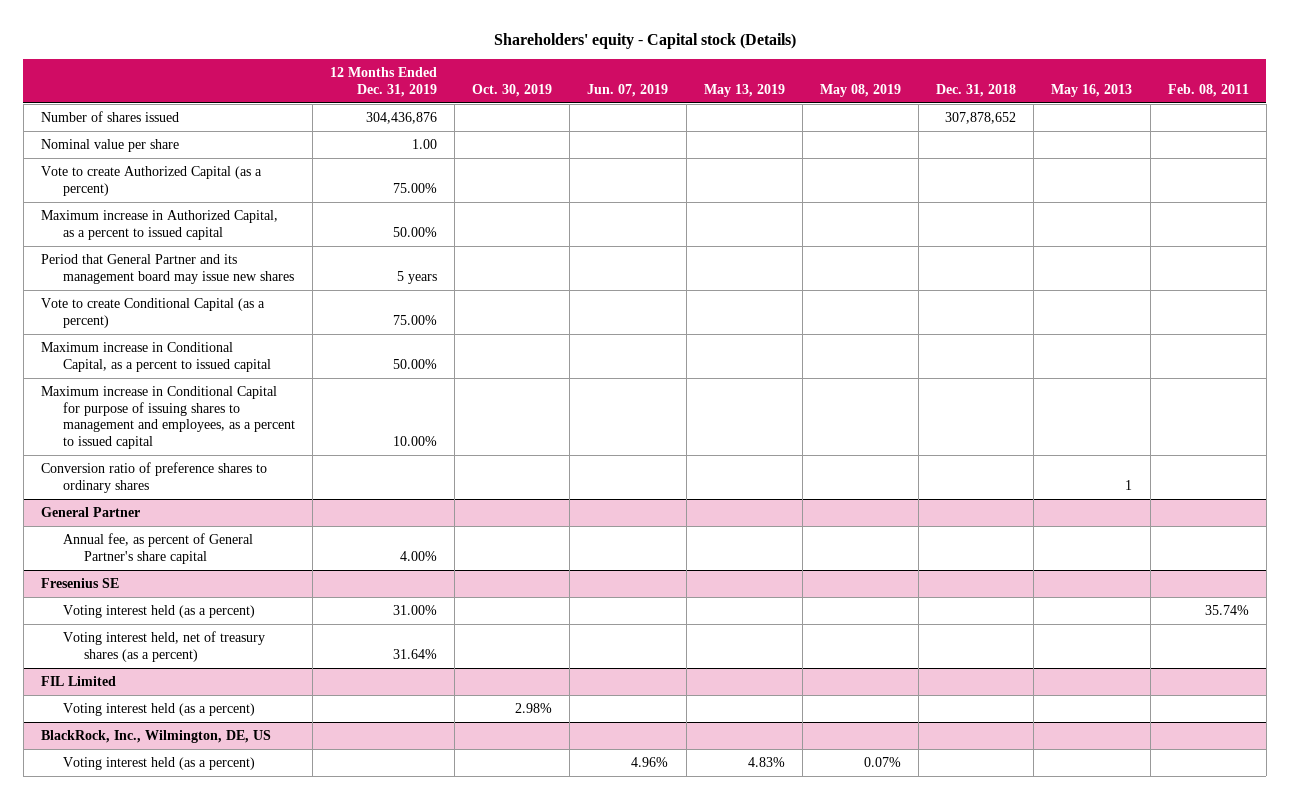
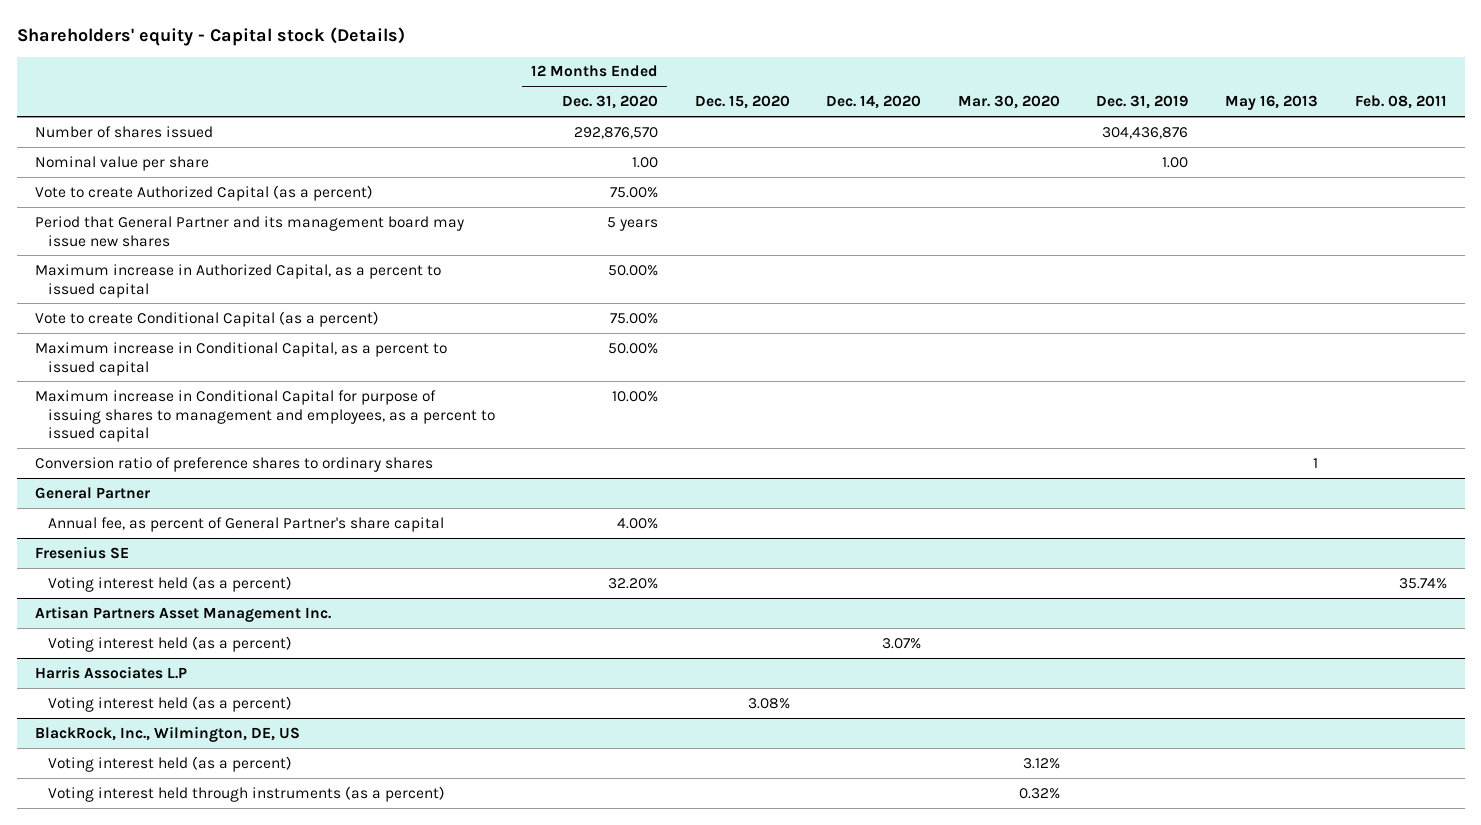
- | 12 Months Ended Dec. 31, 2019 | Oct. 30, 2019 | Jun. 07, 2019 | May 13, 2019 | May 08, 2019 | Dec. 31, 2018 | May 16, 2013 | Feb. 08, 2011
+ | 12 Months Ended Dec. 31, 2020 | Dec. 15, 2020 | Dec. 14, 2020 | Mar. 30, 2020 | Dec. 31, 2019 | May 16, 2013 | Feb. 08, 2011
moved down: Maximum increase in Authorized Capital, as a percent to issued capital | 50.00% | | | | | |
@ Fresenius SE
- Voting interest held, net of treasury shares (as a percent) | 31.64% | | | | | | |
- FIL Limited
- Voting interest held (as a percent) | | 2.98% | | | | | |
+ Artisan Partners Asset Management Inc.
+ Voting interest held (as a percent) | | | 3.07% | | | |
+ Harris Associates L.P
+ Voting interest held (as a percent) | | 3.08% | | | | |
@ BlackRock, Inc., Wilmington, DE, US
+ Voting interest held through instruments (as a percent) | | | | 0.32% | | |

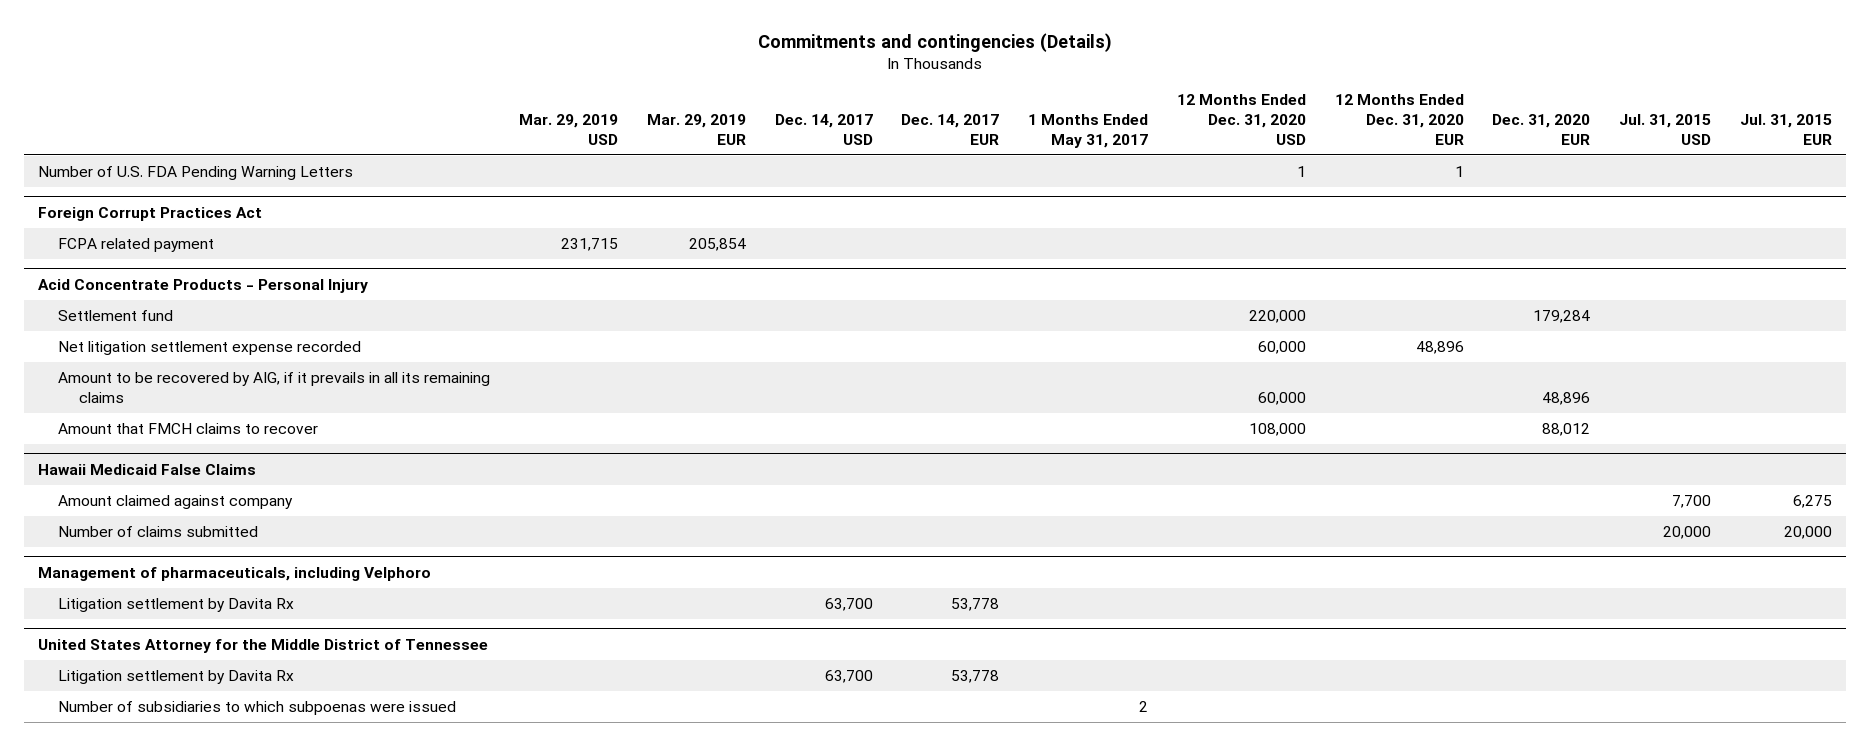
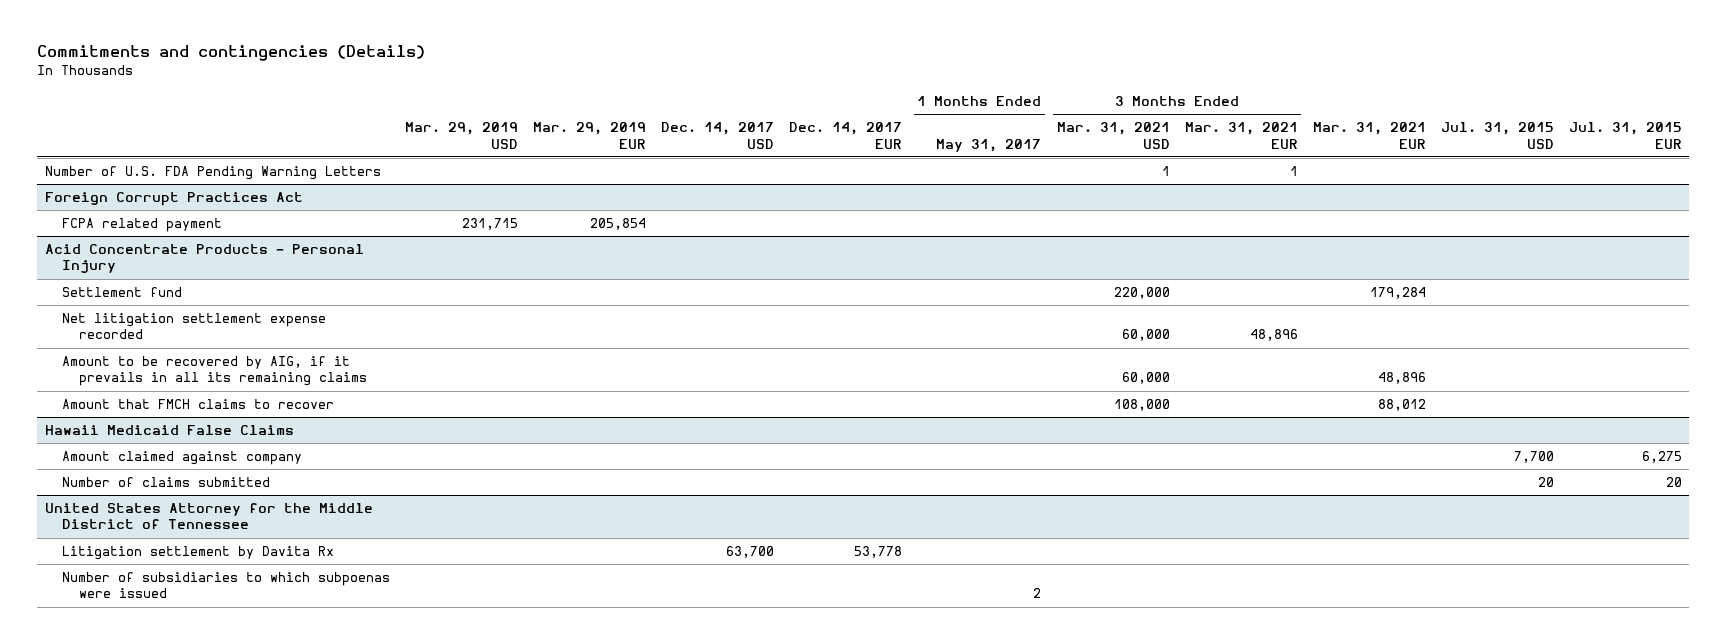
- | Mar. 29, 2019 USD | Mar. 29, 2019 EUR | Dec. 14, 2017 USD | Dec. 14, 2017 EUR | 1 Months Ended May 31, 2017 | 12 Months Ended Dec. 31, 2020 USD | 12 Months Ended Dec. 31, 2020 EUR | Dec. 31, 2020 EUR | Jul. 31, 2015 USD | Jul. 31, 2015 EUR
+ | Mar. 29, 2019 USD | Mar. 29, 2019 EUR | Dec. 14, 2017 USD | Dec. 14, 2017 EUR | 1 Months Ended May 31, 2017 | 3 Months Ended Mar. 31, 2021 USD | 3 Months Ended Mar. 31, 2021 EUR | Mar. 31, 2021 EUR | Jul. 31, 2015 USD | Jul. 31, 2015 EUR
@ Hawaii Medicaid False Claims
- Number of claims submitted | | | | | | | | | 20,000 | 20,000
- Management of pharmaceuticals, including Velphoro
- Litigation settlement by Davita Rx | | | 63,700 | 53,778 | | | | | |
@ Hawaii Medicaid False Claims
+ Number of claims submitted | | | | | | | | | 20 | 20

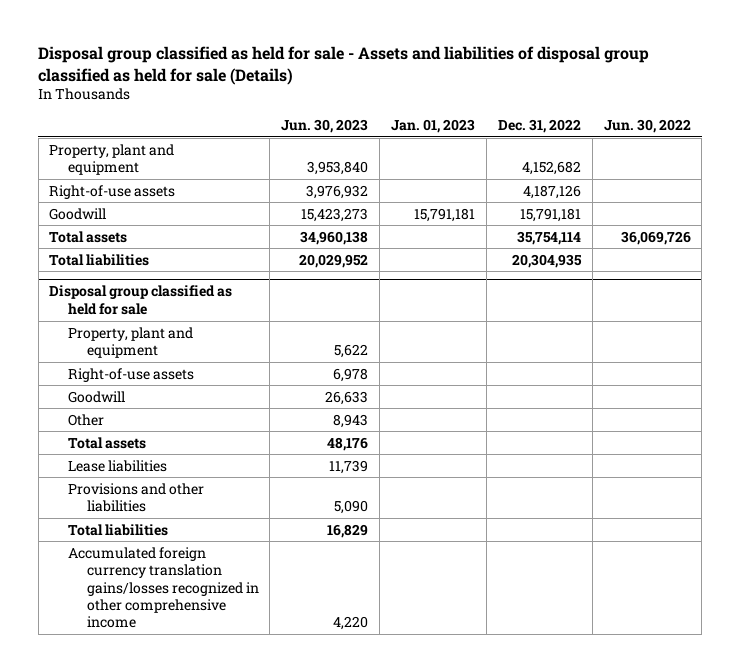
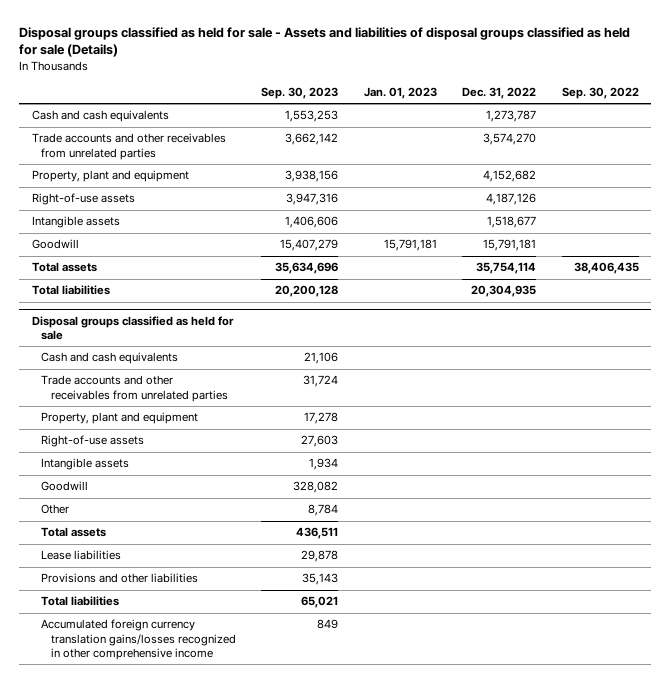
- Disposal group classified as held for sale - Assets and liabilities of disposal group classified as held for sale (Details)
+ Disposal groups classified as held for sale - Assets and liabilities of disposal groups classified as held for sale (Details)
- | Jun. 30, 2023 | Jan. 01, 2023 | Dec. 31, 2022 | Jun. 30, 2022
+ | Sep. 30, 2023 | Jan. 01, 2023 | Dec. 31, 2022 | Sep. 30, 2022
+ Cash and cash equivalents | 1,553,253 | | 1,273,787 |
+ Trade accounts and other receivables from unrelated parties | 3,662,142 | | 3,574,270 |
+ Intangible assets | 1,406,606 | | 1,518,677 |
- Disposal group classified as held for sale
+ Disposal groups classified as held for sale
+ Cash and cash equivalents | 21,106 | | |
+ Trade accounts and other receivables from unrelated parties | 31,724 | | |
+ Intangible assets | 1,934 | | |

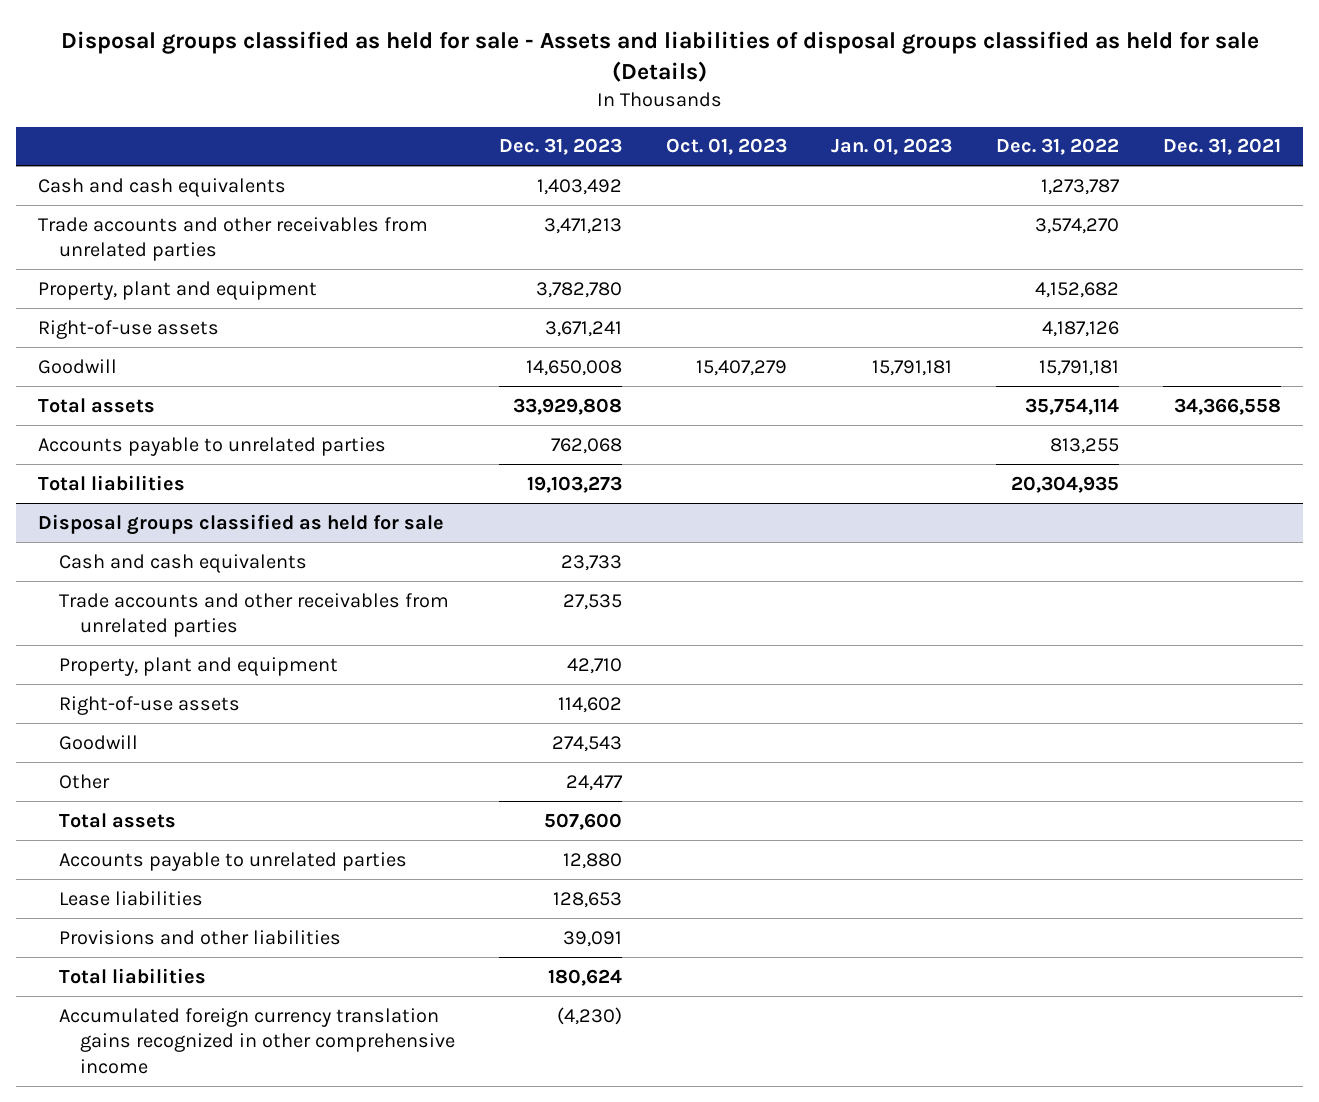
- | Sep. 30, 2023 | Jan. 01, 2023 | Dec. 31, 2022 | Sep. 30, 2022
+ | Dec. 31, 2023 | Oct. 01, 2023 | Jan. 01, 2023 | Dec. 31, 2022 | Dec. 31, 2021
- Intangible assets | 1,406,606 | | 1,518,677 |
+ Accounts payable to unrelated parties | 762,068 | | | 813,255 |
@ Disposal groups classified as held for sale
- Intangible assets | 1,934 | | |
+ Accounts payable to unrelated parties | 12,880 | | | |
- Accumulated foreign currency translation gains/losses recognized in other comprehensive income | 849 | | |
+ Accumulated foreign currency translation gains recognized in other comprehensive income | (4,230) | | | |

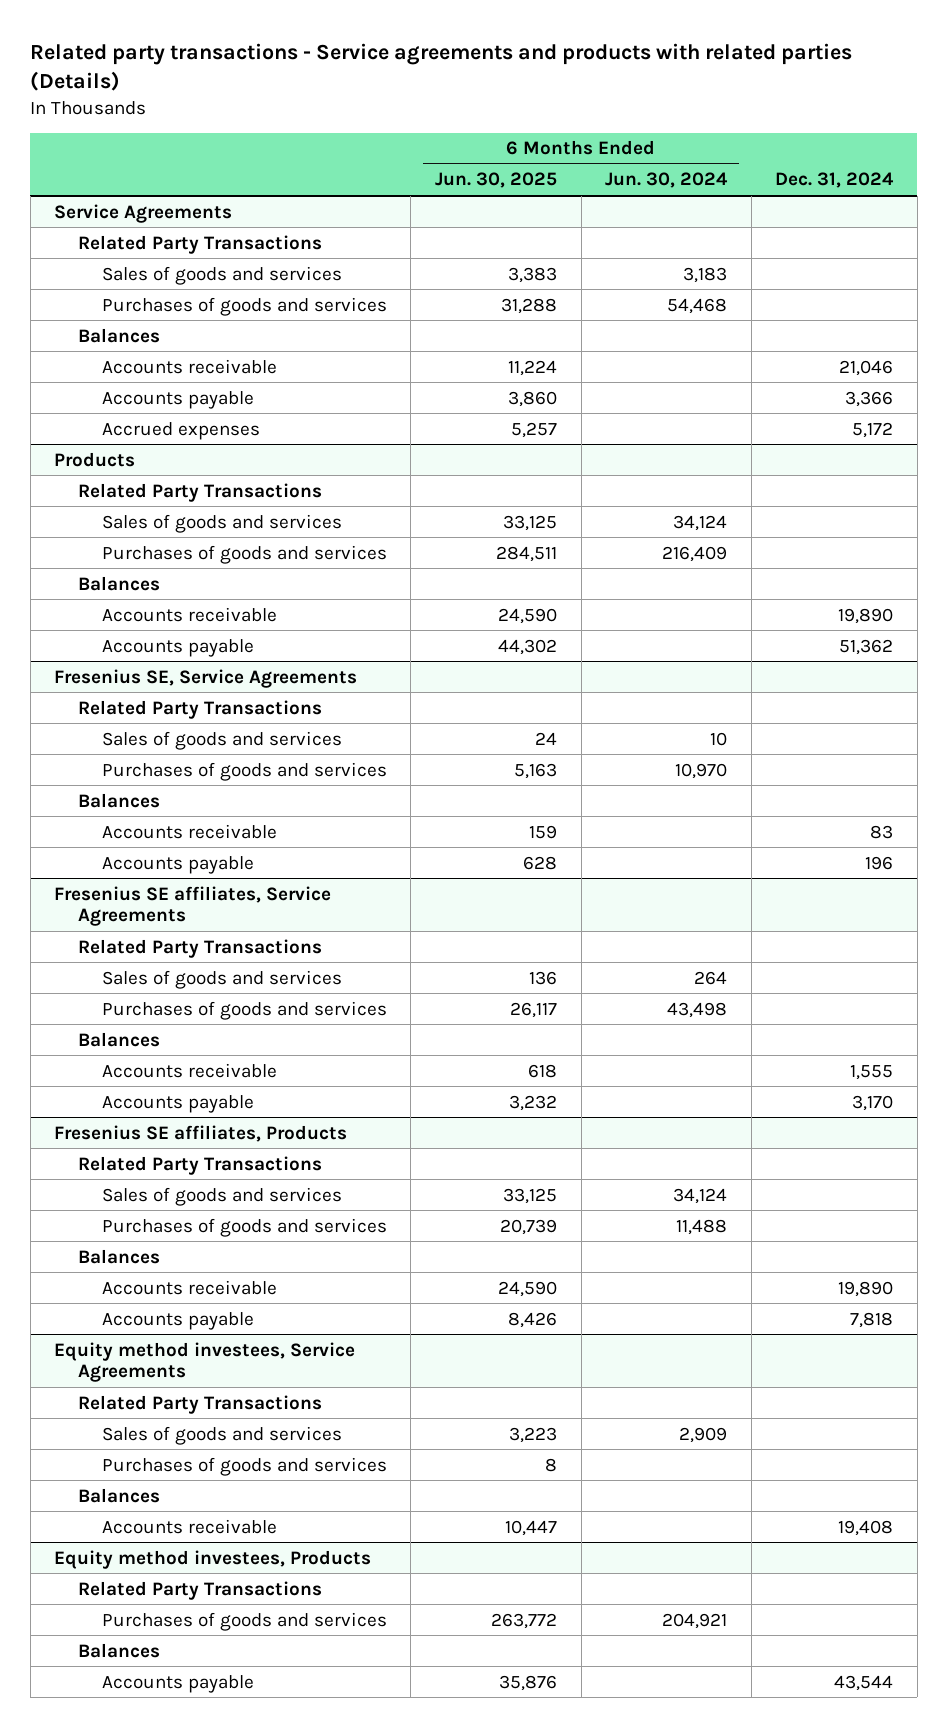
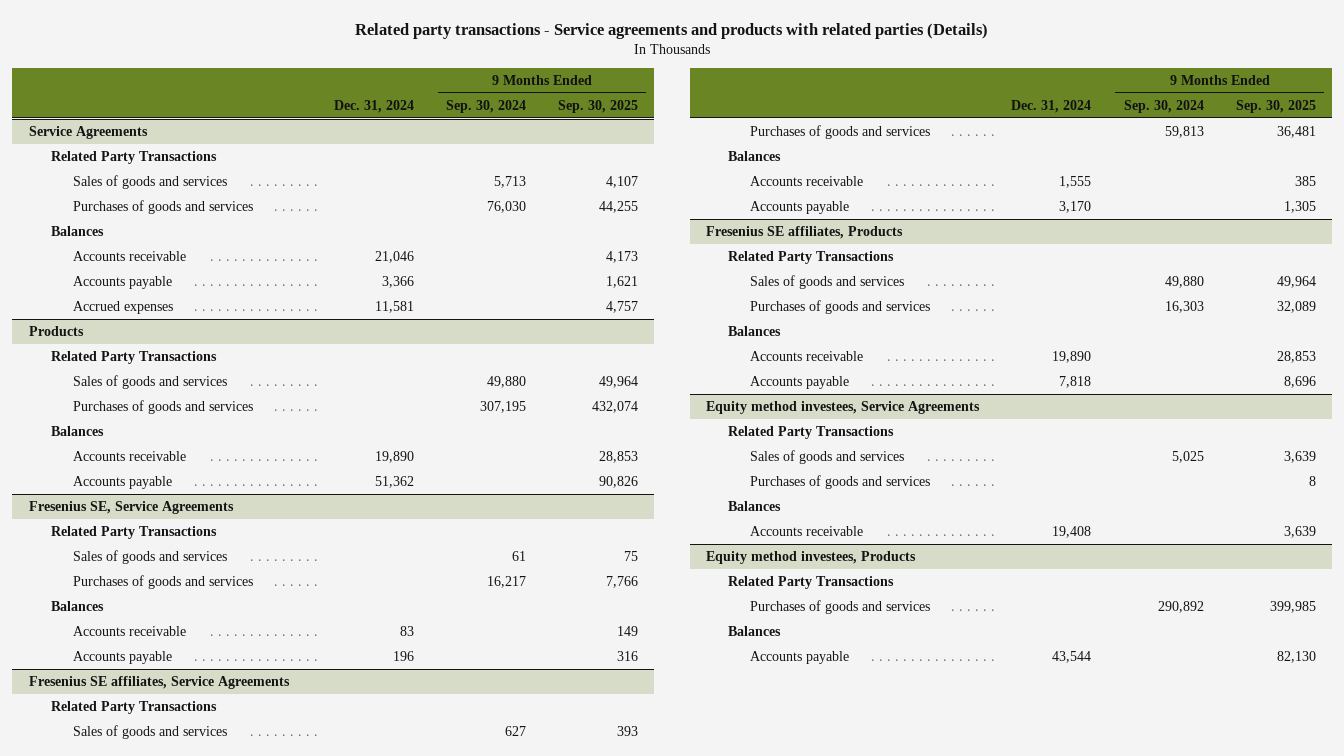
- | 6 Months Ended Jun. 30, 2025 | 6 Months Ended Jun. 30, 2024 | Dec. 31, 2024
+ | Dec. 31, 2024 | 9 Months Ended Sep. 30, 2024 | 9 Months Ended Sep. 30, 2025
@ Service Agreements
- Accrued expenses | 5,257 | | 5,172
+ Accrued expenses | 11,581 | | 4,757

